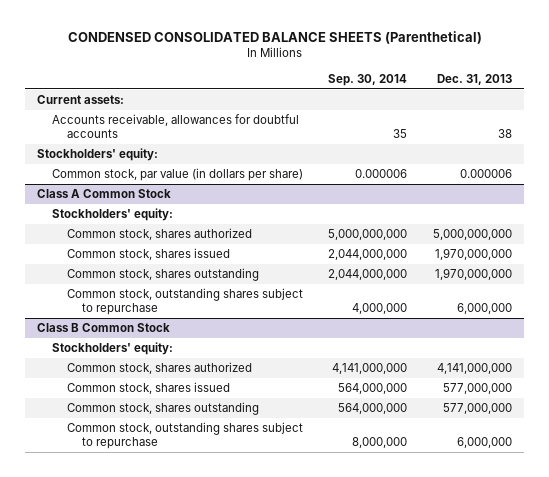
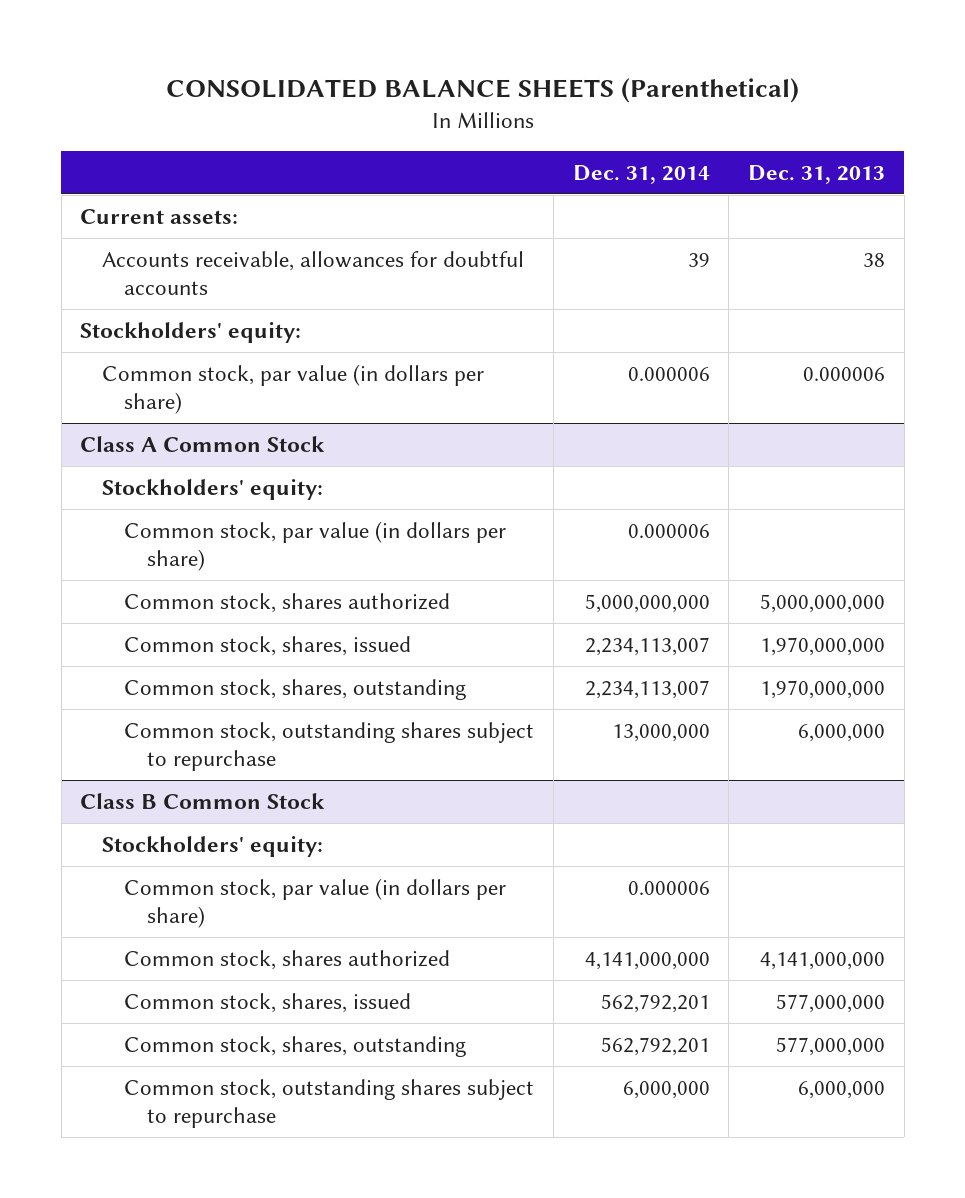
- CONDENSED CONSOLIDATED BALANCE SHEETS (Parenthetical)
+ CONSOLIDATED BALANCE SHEETS (Parenthetical)
- | Sep. 30, 2014 | Dec. 31, 2013
+ | Dec. 31, 2014 | Dec. 31, 2013
@ Class A Common Stock
+ Common stock, par value (in dollars per share) | 0.000006 |
- Common stock, shares issued | 2,044,000,000 | 1,970,000,000
- Common stock, shares outstanding | 2,044,000,000 | 1,970,000,000
+ Common stock, shares, issued | 2,234,113,007 | 1,970,000,000
+ Common stock, shares, outstanding | 2,234,113,007 | 1,970,000,000
@ Class B Common Stock
+ Common stock, par value (in dollars per share) | 0.000006 |
- Common stock, shares issued | 564,000,000 | 577,000,000
- Common stock, shares outstanding | 564,000,000 | 577,000,000
+ Common stock, shares, issued | 562,792,201 | 577,000,000
+ Common stock, shares, outstanding | 562,792,201 | 577,000,000

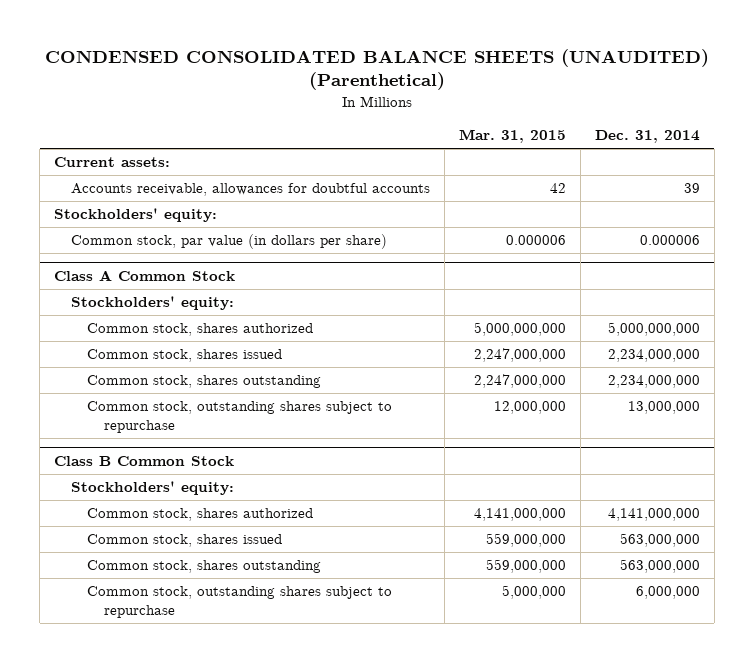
- CONSOLIDATED BALANCE SHEETS (Parenthetical)
+ CONDENSED CONSOLIDATED BALANCE SHEETS (UNAUDITED) (Parenthetical)
- | Dec. 31, 2014 | Dec. 31, 2013
+ | Mar. 31, 2015 | Dec. 31, 2014
@ Class A Common Stock
- Common stock, par value (in dollars per share) | 0.000006 |
- Common stock, shares, issued | 2,234,113,007 | 1,970,000,000
- Common stock, shares, outstanding | 2,234,113,007 | 1,970,000,000
+ Common stock, shares issued | 2,247,000,000 | 2,234,000,000
+ Common stock, shares outstanding | 2,247,000,000 | 2,234,000,000
@ Class B Common Stock
- Common stock, par value (in dollars per share) | 0.000006 |
- Common stock, shares, issued | 562,792,201 | 577,000,000
- Common stock, shares, outstanding | 562,792,201 | 577,000,000
+ Common stock, shares issued | 559,000,000 | 563,000,000
+ Common stock, shares outstanding | 559,000,000 | 563,000,000

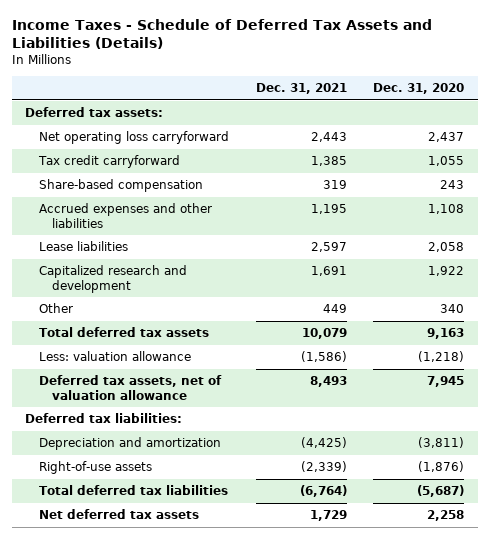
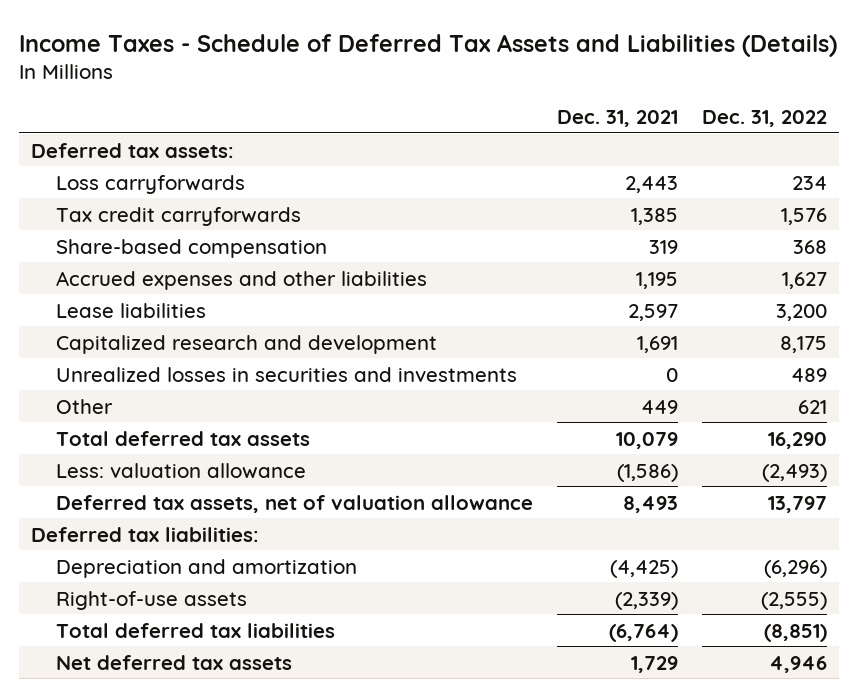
- | Dec. 31, 2021 | Dec. 31, 2020
+ | Dec. 31, 2021 | Dec. 31, 2022
- Net operating loss carryforward | 2,443 | 2,437
- Tax credit carryforward | 1,385 | 1,055
+ Loss carryforwards | 2,443 | 234
+ Tax credit carryforwards | 1,385 | 1,576
+ Unrealized losses in securities and investments | 0 | 489

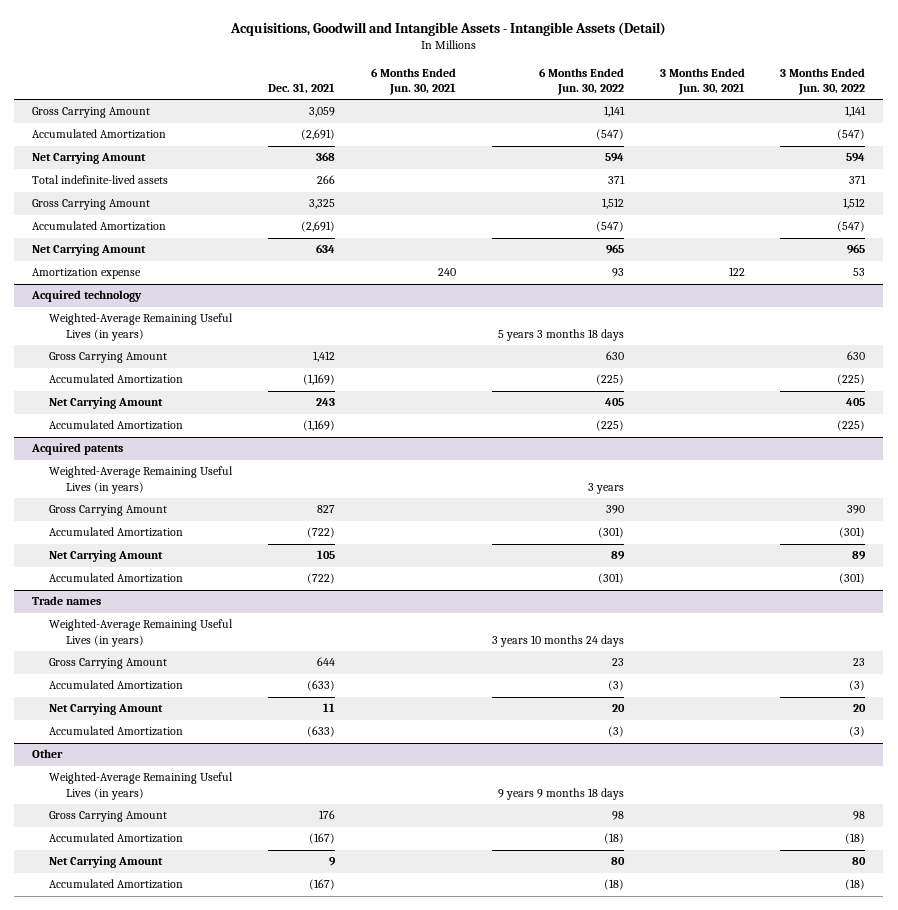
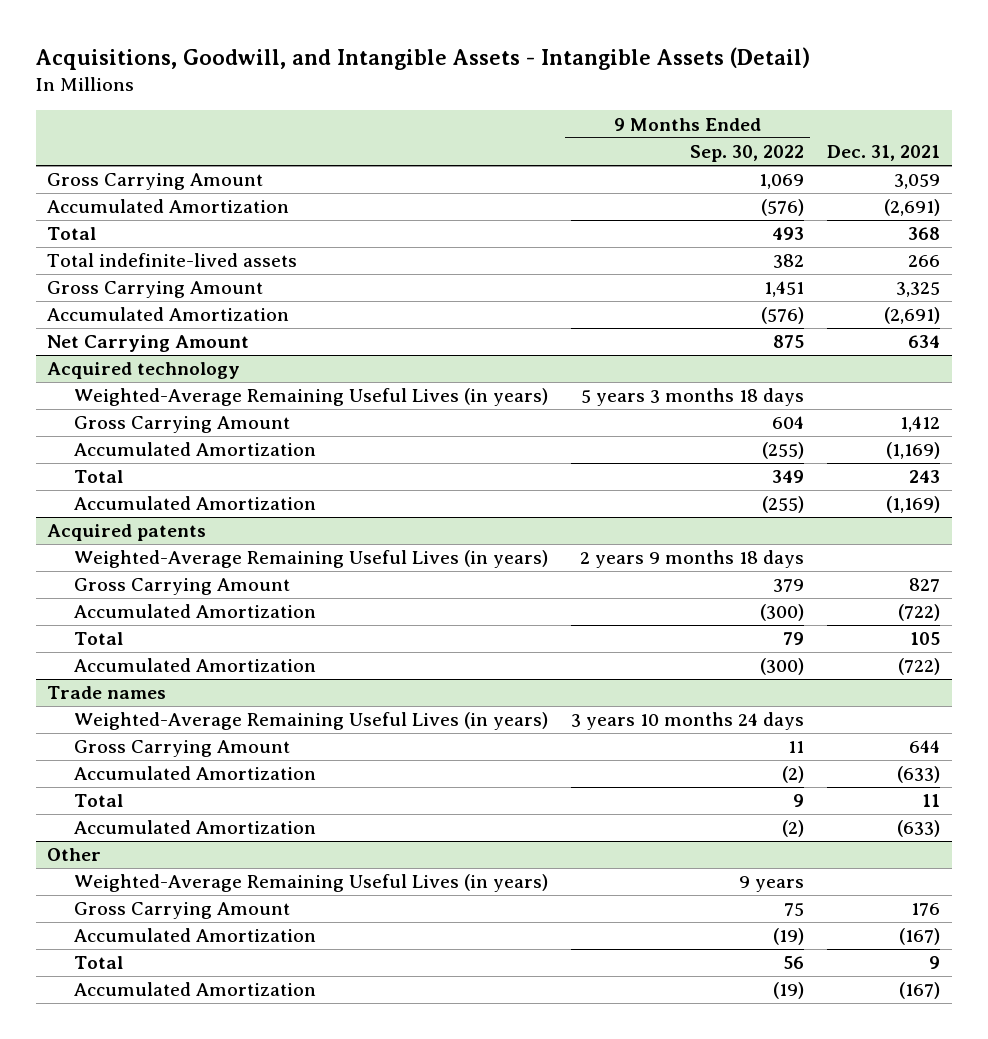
- Acquisitions, Goodwill and Intangible Assets - Intangible Assets (Detail)
+ Acquisitions, Goodwill, and Intangible Assets - Intangible Assets (Detail)
- | Dec. 31, 2021 | 6 Months Ended Jun. 30, 2021 | 6 Months Ended Jun. 30, 2022 | 3 Months Ended Jun. 30, 2021 | 3 Months Ended Jun. 30, 2022
+ | 9 Months Ended Sep. 30, 2022 | Dec. 31, 2021
- Net Carrying Amount | 368 | | 594 | | 594
+ Total | 493 | 368
- Amortization expense | | 240 | 93 | 122 | 53
@ Acquired technology
- Net Carrying Amount | 243 | | 405 | | 405
+ Total | 349 | 243
@ Acquired patents
- Net Carrying Amount | 105 | | 89 | | 89
+ Total | 79 | 105
@ Trade names
- Net Carrying Amount | 11 | | 20 | | 20
+ Total | 9 | 11
@ Other
- Net Carrying Amount | 9 | | 80 | | 80
+ Total | 56 | 9

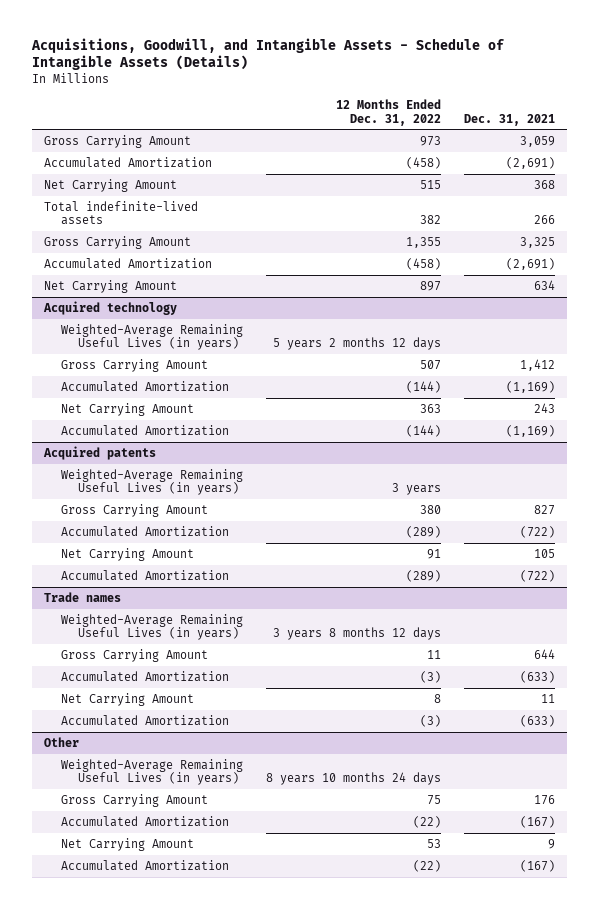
- Acquisitions, Goodwill, and Intangible Assets - Intangible Assets (Detail)
+ Acquisitions, Goodwill, and Intangible Assets - Schedule of Intangible Assets (Details)
- | 9 Months Ended Sep. 30, 2022 | Dec. 31, 2021
+ | 12 Months Ended Dec. 31, 2022 | Dec. 31, 2021
- Total | 493 | 368
+ Net Carrying Amount | 515 | 368
@ Acquired technology
- Total | 349 | 243
+ Net Carrying Amount | 363 | 243
@ Acquired patents
- Total | 79 | 105
+ Net Carrying Amount | 91 | 105
@ Trade names
- Total | 9 | 11
+ Net Carrying Amount | 8 | 11
@ Other
- Total | 56 | 9
+ Net Carrying Amount | 53 | 9

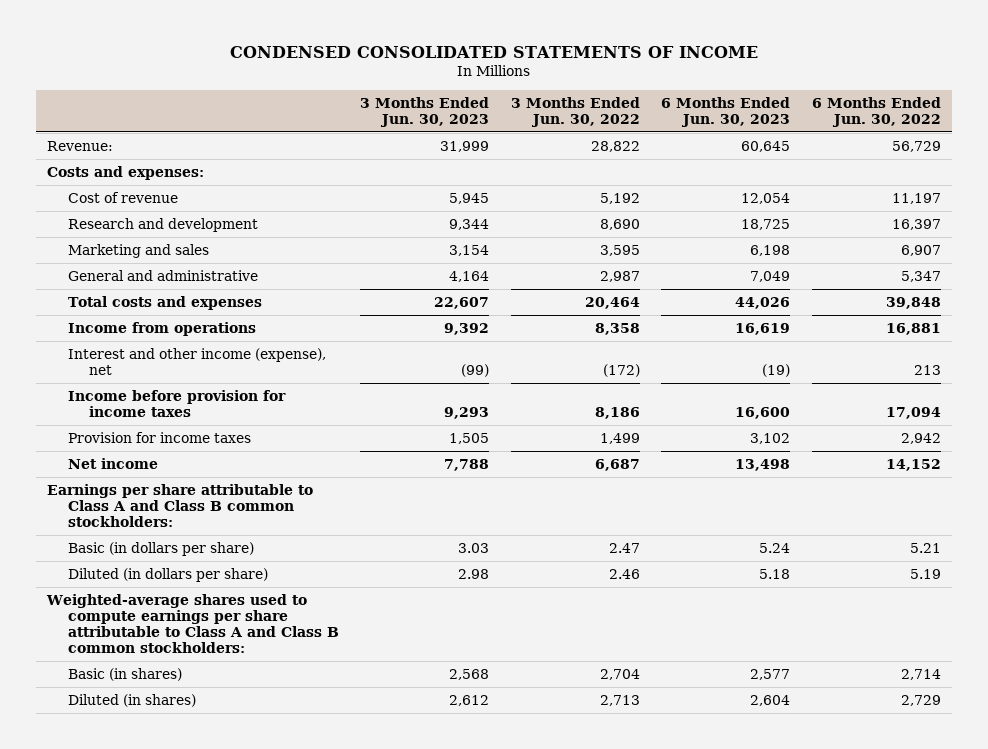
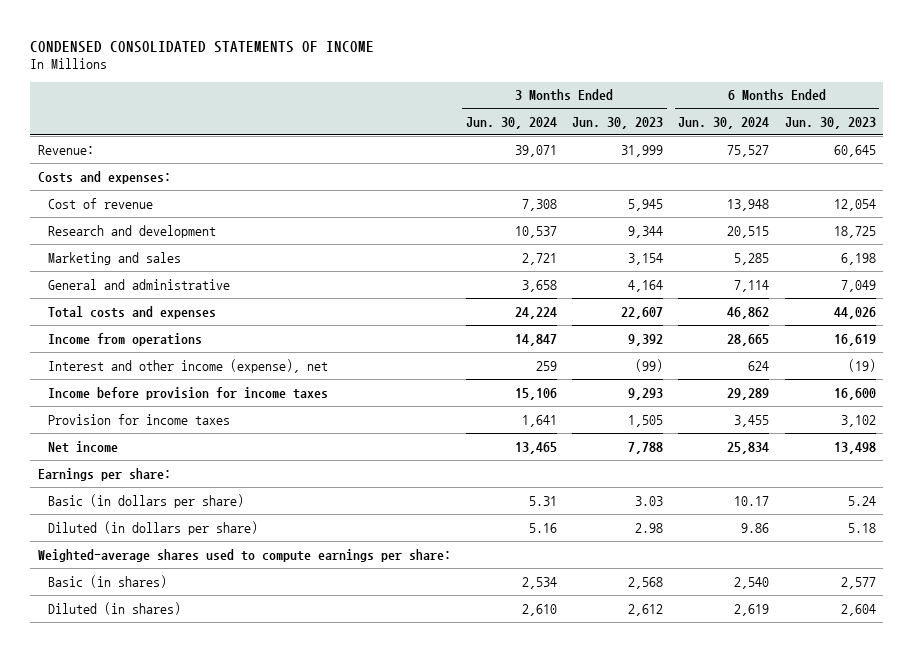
- | 3 Months Ended Jun. 30, 2023 | 3 Months Ended Jun. 30, 2022 | 6 Months Ended Jun. 30, 2023 | 6 Months Ended Jun. 30, 2022
+ | 3 Months Ended Jun. 30, 2024 | 3 Months Ended Jun. 30, 2023 | 6 Months Ended Jun. 30, 2024 | 6 Months Ended Jun. 30, 2023
- Earnings per share attributable to Class A and Class B common stockholders:
+ Earnings per share:
- Weighted-average shares used to compute earnings per share attributable to Class A and Class B common stockholders:
+ Weighted-average shares used to compute earnings per share:

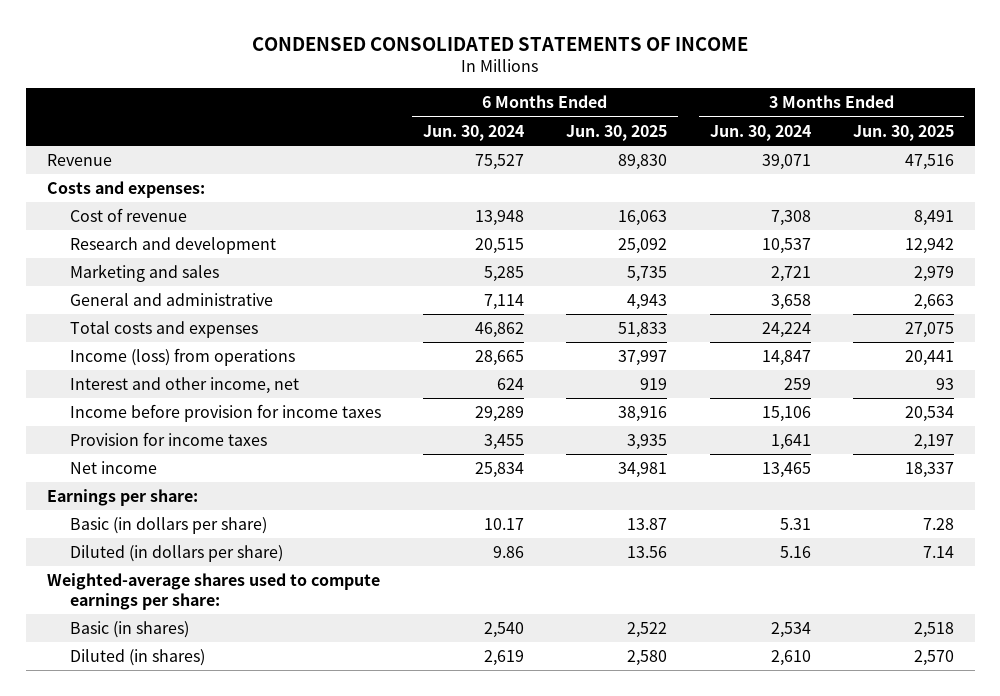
- | 3 Months Ended Jun. 30, 2024 | 3 Months Ended Jun. 30, 2023 | 6 Months Ended Jun. 30, 2024 | 6 Months Ended Jun. 30, 2023
+ | 6 Months Ended Jun. 30, 2024 | 6 Months Ended Jun. 30, 2025 | 3 Months Ended Jun. 30, 2024 | 3 Months Ended Jun. 30, 2025
- Revenue: | 39,071 | 31,999 | 75,527 | 60,645
+ Revenue | 75,527 | 89,830 | 39,071 | 47,516
- Income from operations | 14,847 | 9,392 | 28,665 | 16,619
- Interest and other income (expense), net | 259 | (99) | 624 | (19)
+ Income (loss) from operations | 28,665 | 37,997 | 14,847 | 20,441
+ Interest and other income, net | 624 | 919 | 259 | 93

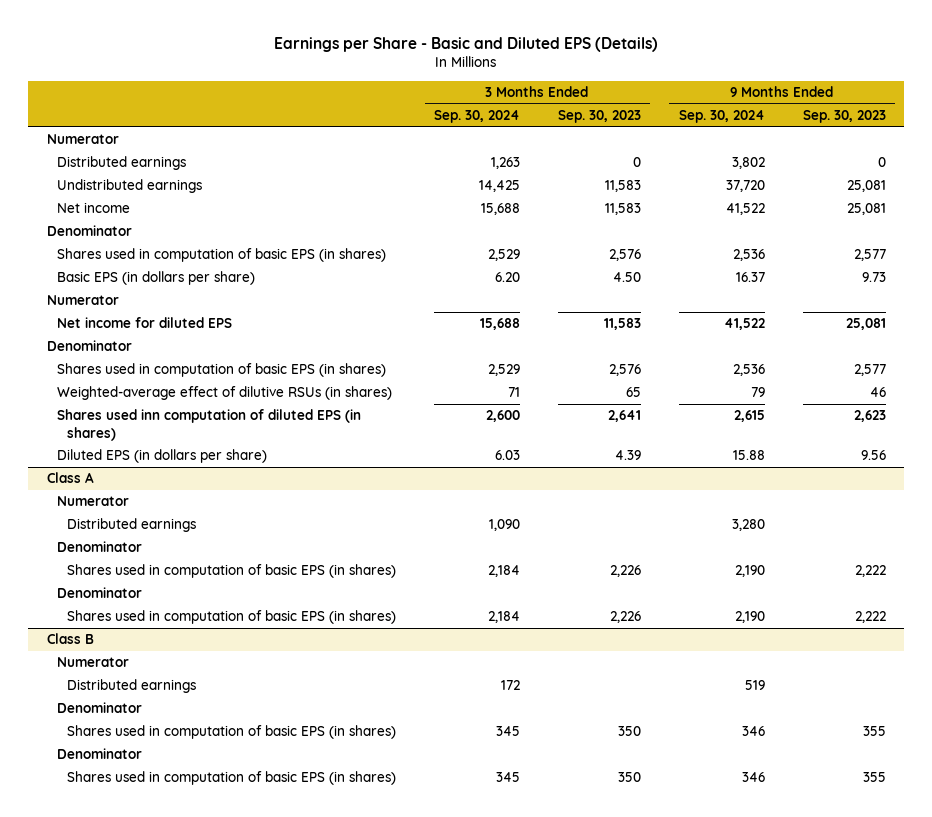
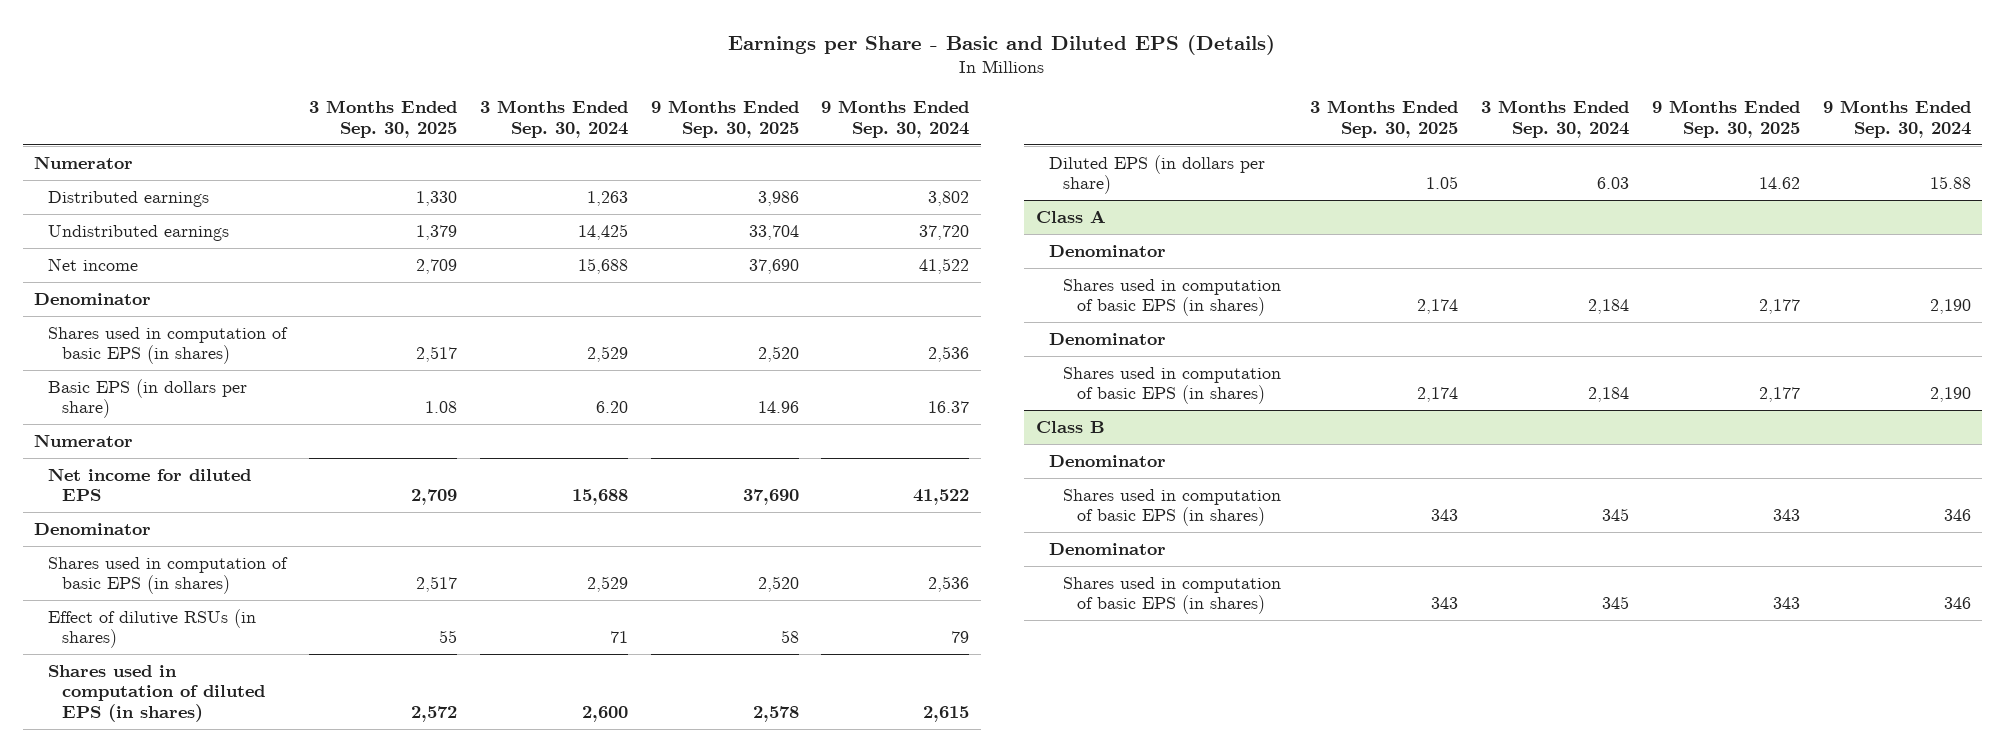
- | 3 Months Ended Sep. 30, 2024 | 3 Months Ended Sep. 30, 2023 | 9 Months Ended Sep. 30, 2024 | 9 Months Ended Sep. 30, 2023
+ | 3 Months Ended Sep. 30, 2025 | 3 Months Ended Sep. 30, 2024 | 9 Months Ended Sep. 30, 2025 | 9 Months Ended Sep. 30, 2024
- Weighted-average effect of dilutive RSUs (in shares) | 71 | 65 | 79 | 46
- Shares used inn computation of diluted EPS (in shares) | 2,600 | 2,641 | 2,615 | 2,623
+ Effect of dilutive RSUs (in shares) | 55 | 71 | 58 | 79
+ Shares used in computation of diluted EPS (in shares) | 2,572 | 2,600 | 2,578 | 2,615
@ Class A
- Numerator
- Distributed earnings | 1,090 | | 3,280 |
@ Class B
- Numerator
- Distributed earnings | 172 | | 519 |

